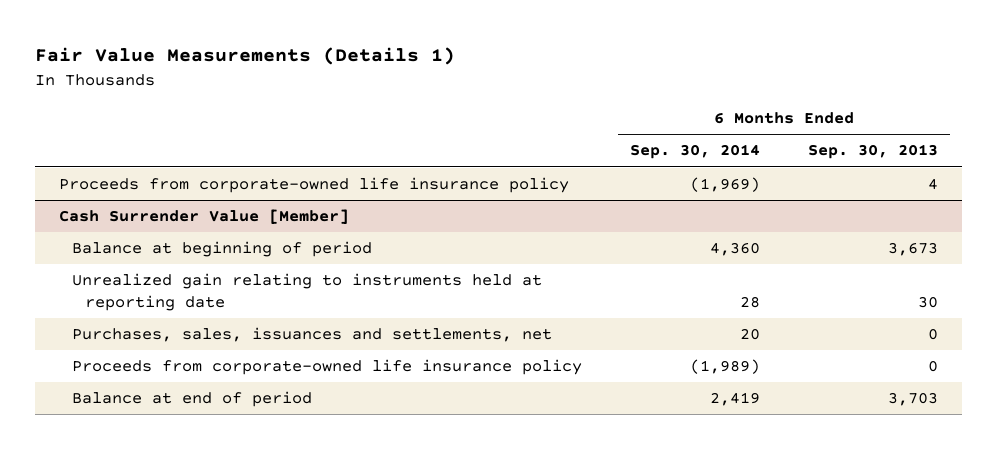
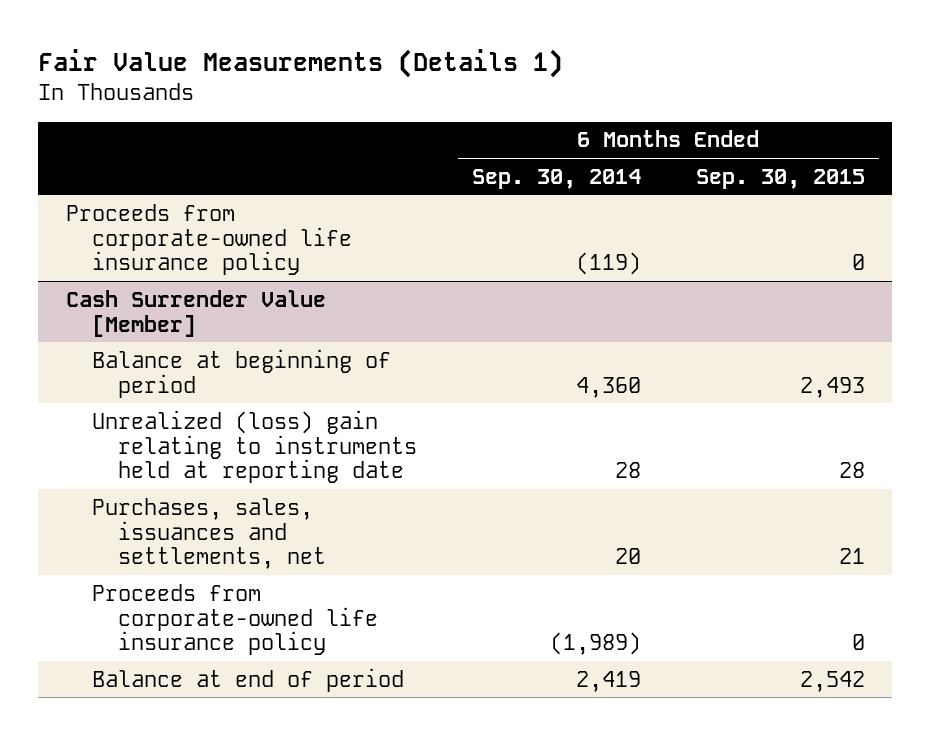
- | 6 Months Ended Sep. 30, 2014 | 6 Months Ended Sep. 30, 2013
+ | 6 Months Ended Sep. 30, 2014 | 6 Months Ended Sep. 30, 2015
- Proceeds from corporate-owned life insurance policy | (1,969) | 4
+ Proceeds from corporate-owned life insurance policy | (119) | 0
@ Cash Surrender Value [Member]
- Unrealized gain relating to instruments held at reporting date | 28 | 30
+ Unrealized (loss) gain relating to instruments held at reporting date | 28 | 28

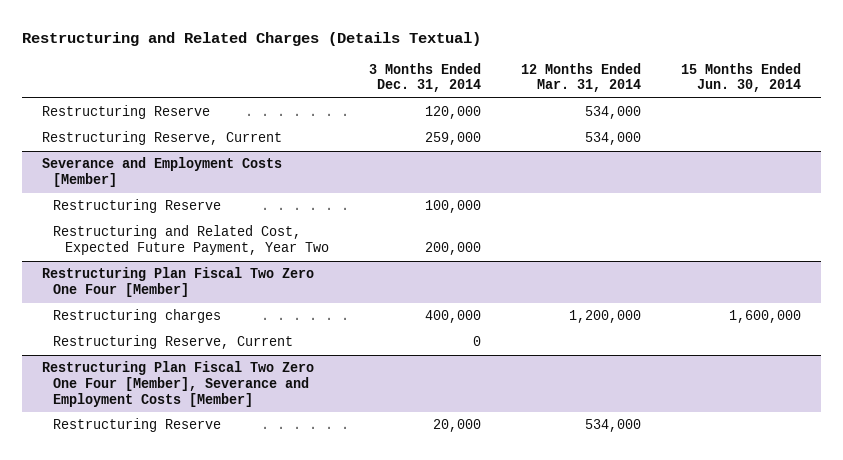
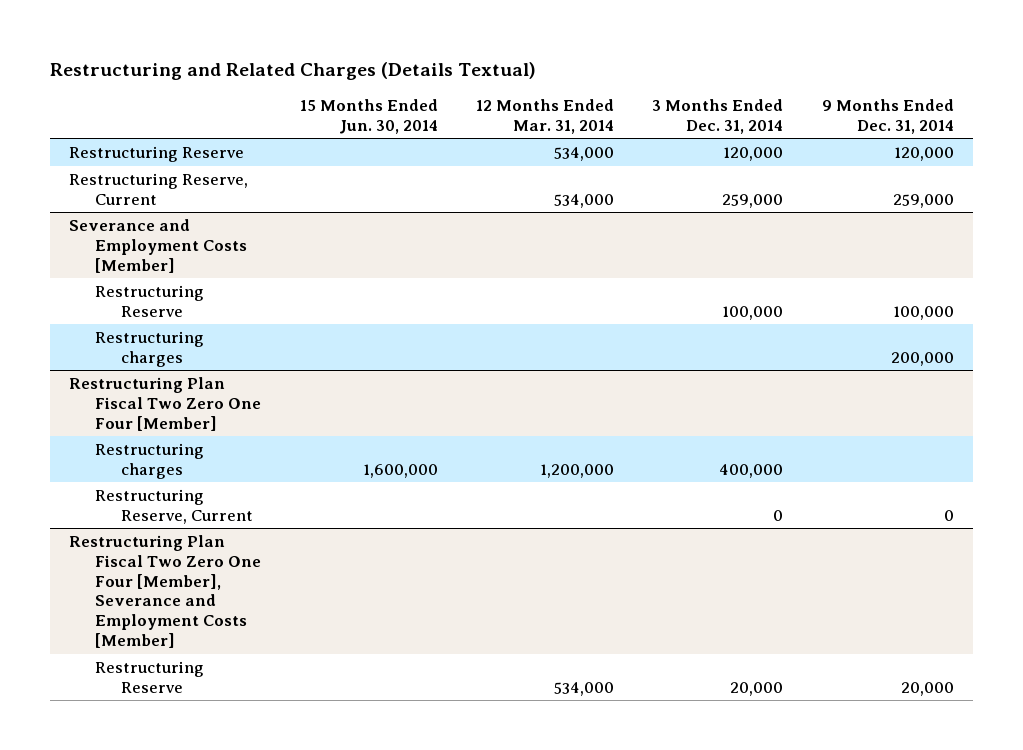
- | 3 Months Ended Dec. 31, 2014 | 12 Months Ended Mar. 31, 2014 | 15 Months Ended Jun. 30, 2014
+ | 15 Months Ended Jun. 30, 2014 | 12 Months Ended Mar. 31, 2014 | 3 Months Ended Dec. 31, 2014 | 9 Months Ended Dec. 31, 2014
@ Severance and Employment Costs [Member]
- Restructuring and Related Cost, Expected Future Payment, Year Two | 200,000 | |
+ Restructuring charges | | | | 200,000

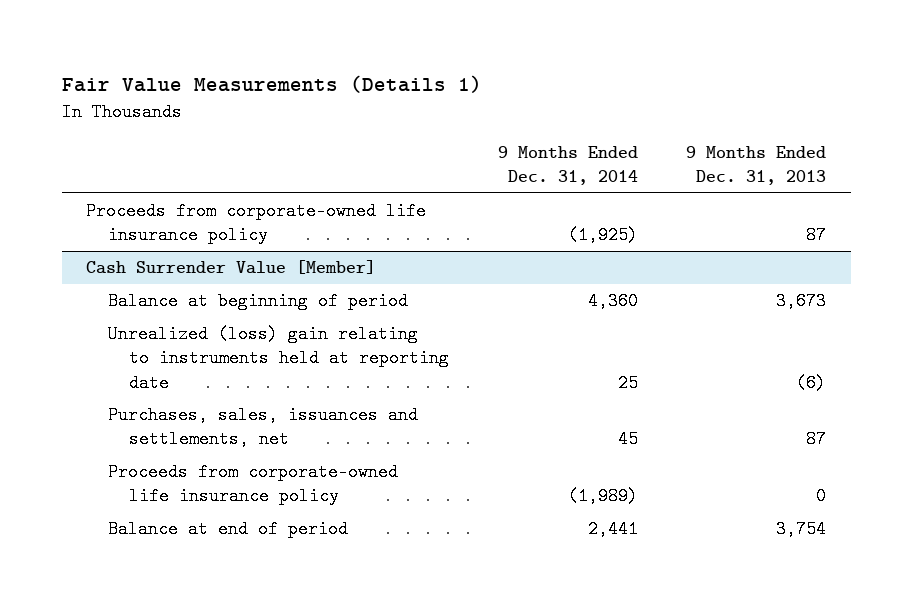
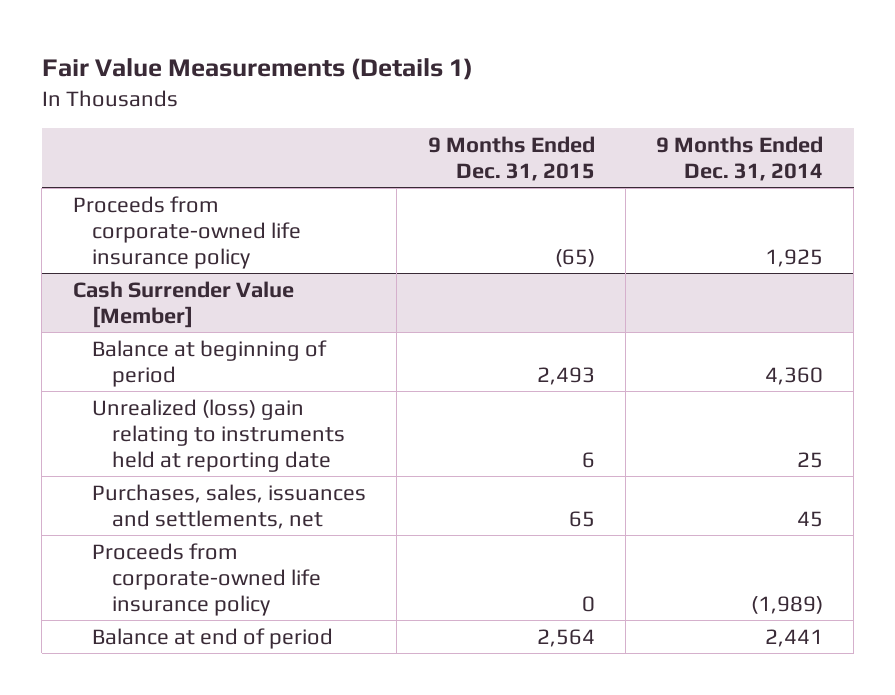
- | 9 Months Ended Dec. 31, 2014 | 9 Months Ended Dec. 31, 2013
+ | 9 Months Ended Dec. 31, 2015 | 9 Months Ended Dec. 31, 2014
- Proceeds from corporate-owned life insurance policy | (1,925) | 87
+ Proceeds from corporate-owned life insurance policy | (65) | 1,925

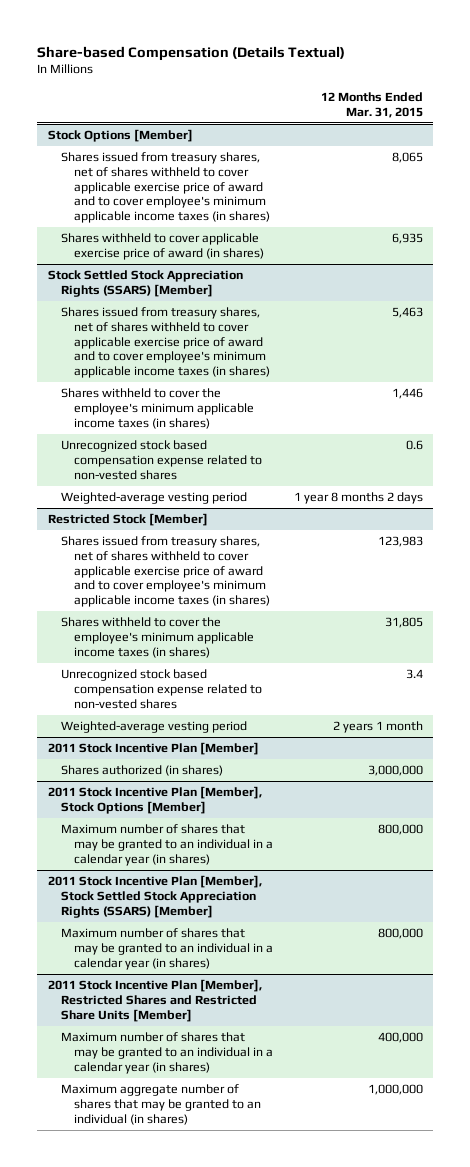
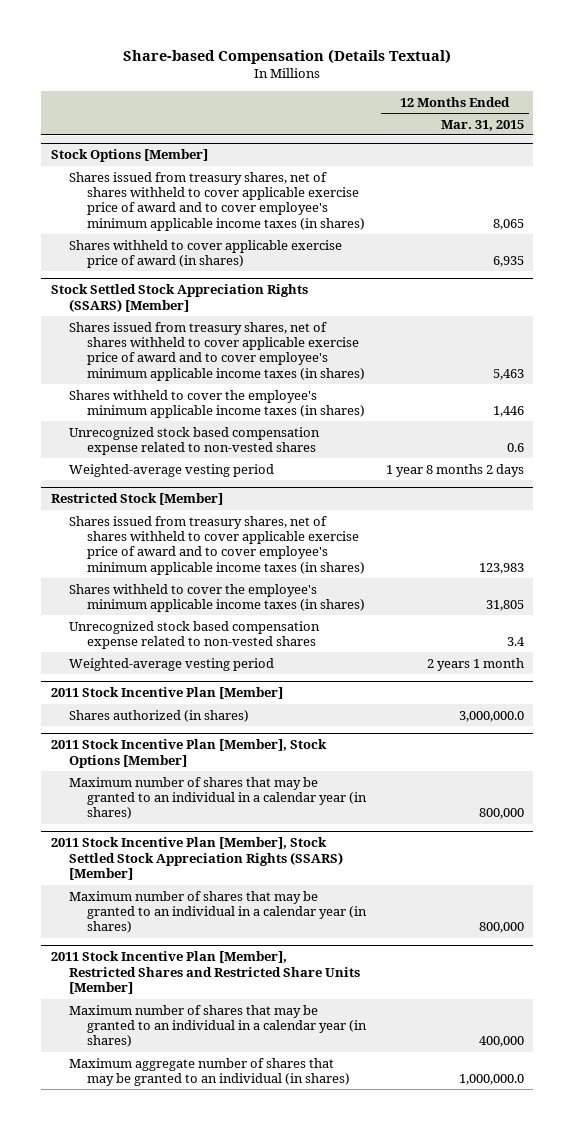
@ 2011 Stock Incentive Plan [Member]
- Shares authorized (in shares) | 3,000,000
+ Shares authorized (in shares) | 3,000,000.0
@ 2011 Stock Incentive Plan [Member], Restricted Shares and Restricted Share Units [Member]
- Maximum aggregate number of shares that may be granted to an individual (in shares) | 1,000,000
+ Maximum aggregate number of shares that may be granted to an individual (in shares) | 1,000,000.0

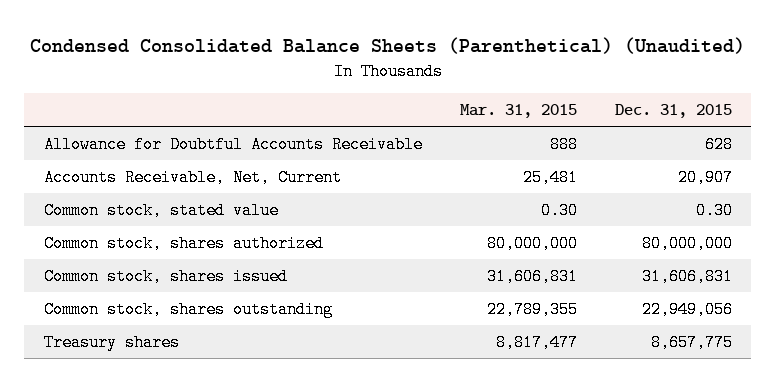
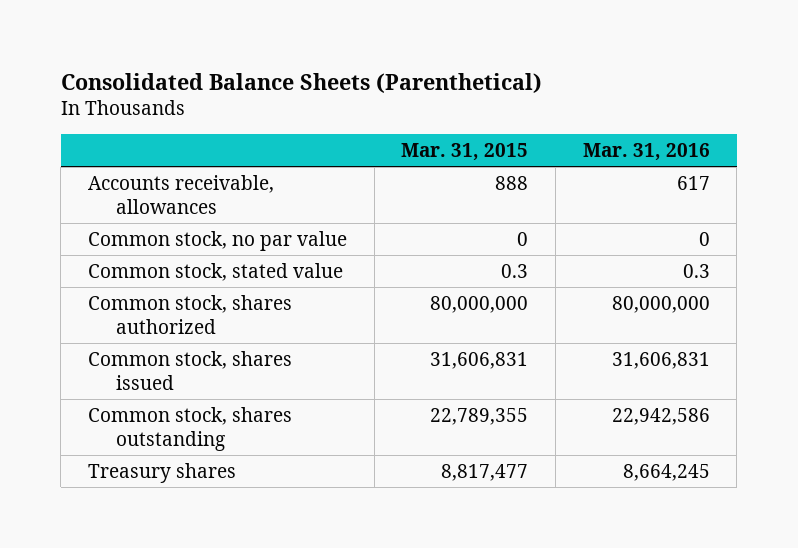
- Condensed Consolidated Balance Sheets (Parenthetical) (Unaudited)
+ Consolidated Balance Sheets (Parenthetical)
- | Mar. 31, 2015 | Dec. 31, 2015
+ | Mar. 31, 2015 | Mar. 31, 2016
- Allowance for Doubtful Accounts Receivable | 888 | 628
- Accounts Receivable, Net, Current | 25,481 | 20,907
- Common stock, stated value | 0.30 | 0.30
+ Accounts receivable, allowances | 888 | 617
+ Common stock, no par value | 0 | 0
+ Common stock, stated value | 0.3 | 0.3

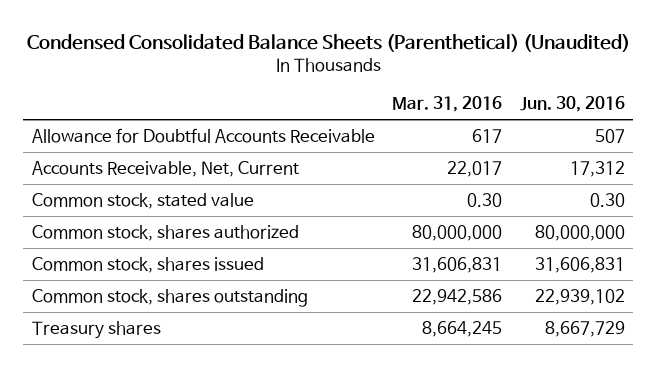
- Consolidated Balance Sheets (Parenthetical)
+ Condensed Consolidated Balance Sheets (Parenthetical) (Unaudited)
- | Mar. 31, 2015 | Mar. 31, 2016
+ | Mar. 31, 2016 | Jun. 30, 2016
- Accounts receivable, allowances | 888 | 617
- Common stock, no par value | 0 | 0
- Common stock, stated value | 0.3 | 0.3
+ Allowance for Doubtful Accounts Receivable | 617 | 507
+ Accounts Receivable, Net, Current | 22,017 | 17,312
+ Common stock, stated value | 0.30 | 0.30

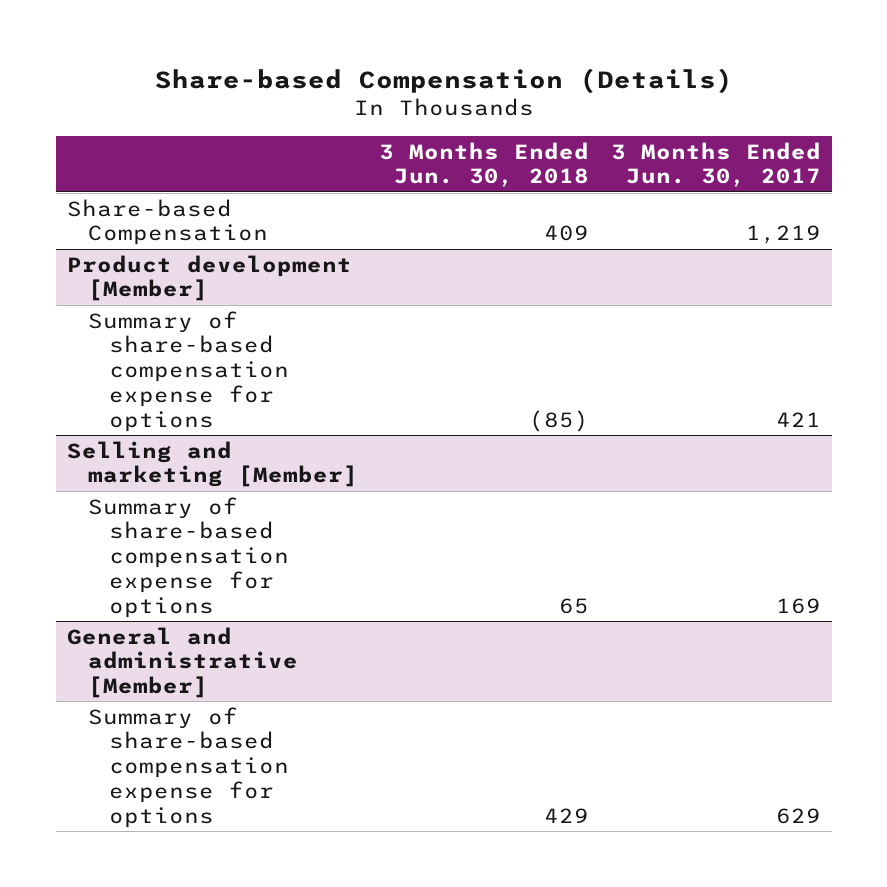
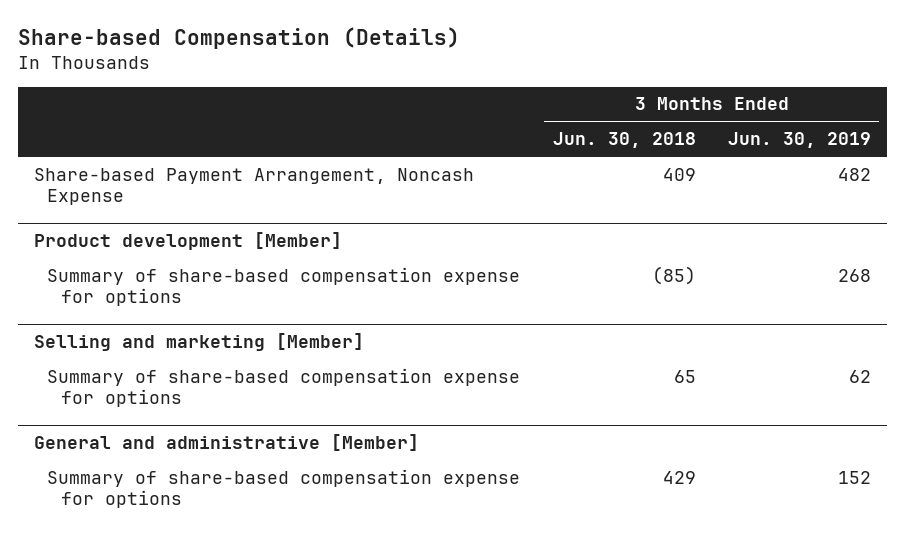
- | 3 Months Ended Jun. 30, 2018 | 3 Months Ended Jun. 30, 2017
+ | 3 Months Ended Jun. 30, 2018 | 3 Months Ended Jun. 30, 2019
- Share-based Compensation | 409 | 1,219
+ Share-based Payment Arrangement, Noncash Expense | 409 | 482

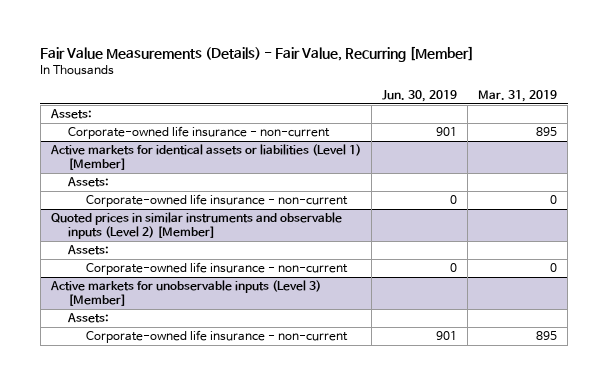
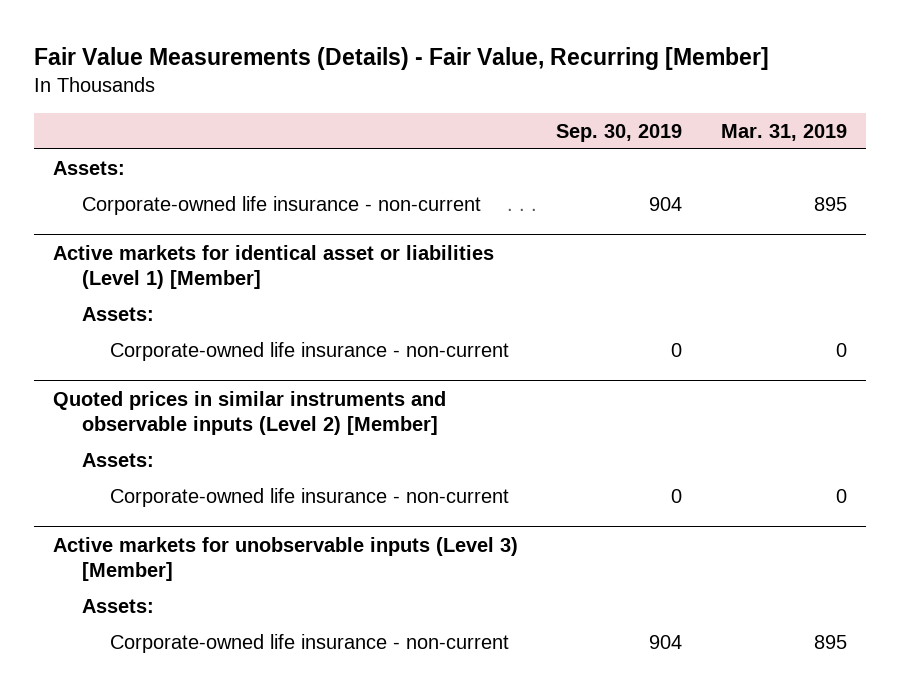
- | Jun. 30, 2019 | Mar. 31, 2019
+ | Sep. 30, 2019 | Mar. 31, 2019
- Active markets for identical assets or liabilities (Level 1) [Member]
+ Active markets for identical asset or liabilities (Level 1) [Member]

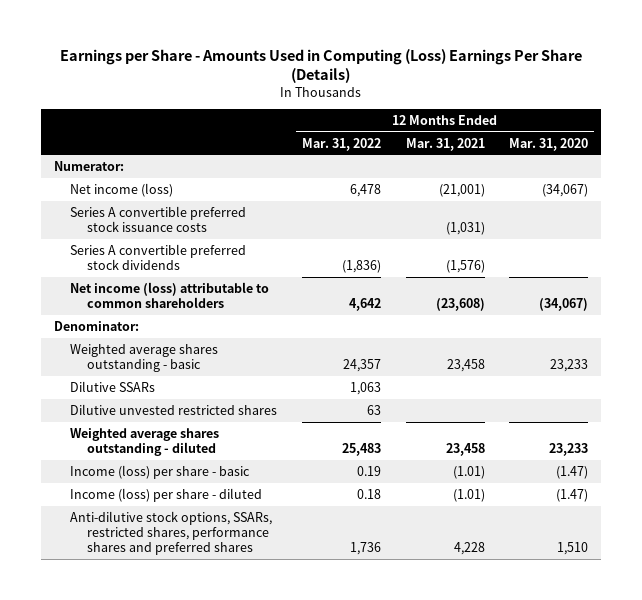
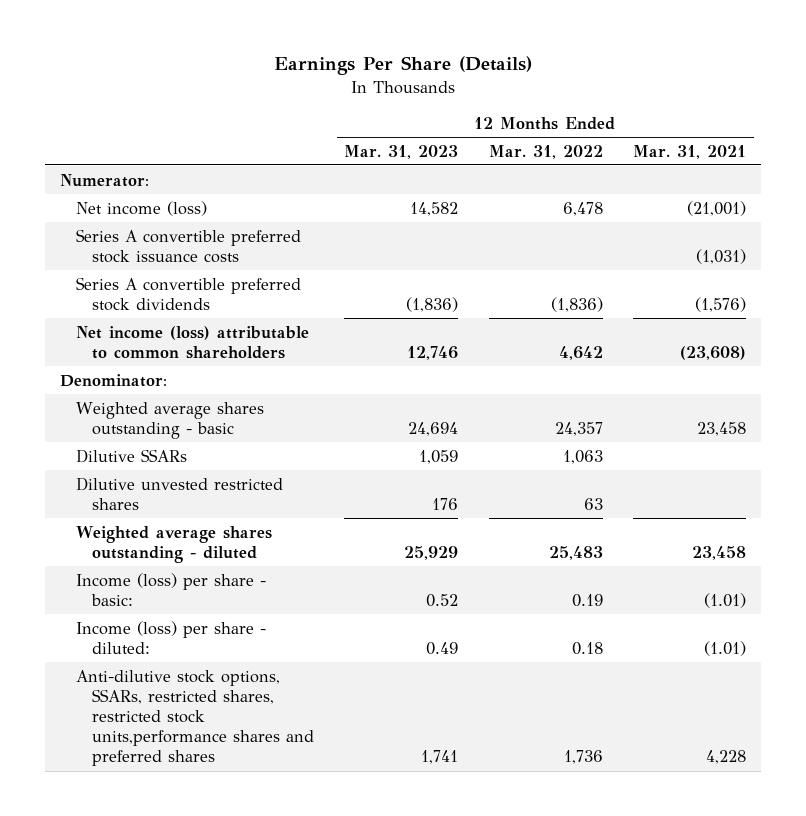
- Earnings per Share - Amounts Used in Computing (Loss) Earnings Per Share (Details)
+ Earnings Per Share (Details)
- | 12 Months Ended Mar. 31, 2022 | 12 Months Ended Mar. 31, 2021 | 12 Months Ended Mar. 31, 2020
+ | 12 Months Ended Mar. 31, 2023 | 12 Months Ended Mar. 31, 2022 | 12 Months Ended Mar. 31, 2021
- Income (loss) per share - basic | 0.19 | (1.01) | (1.47)
- Income (loss) per share - diluted | 0.18 | (1.01) | (1.47)
- Anti-dilutive stock options, SSARs, restricted shares, performance shares and preferred shares | 1,736 | 4,228 | 1,510
+ Income (loss) per share - basic: | 0.52 | 0.19 | (1.01)
+ Income (loss) per share - diluted: | 0.49 | 0.18 | (1.01)
+ Anti-dilutive stock options, SSARs, restricted shares, restricted stock units,performance shares and preferred shares | 1,741 | 1,736 | 4,228

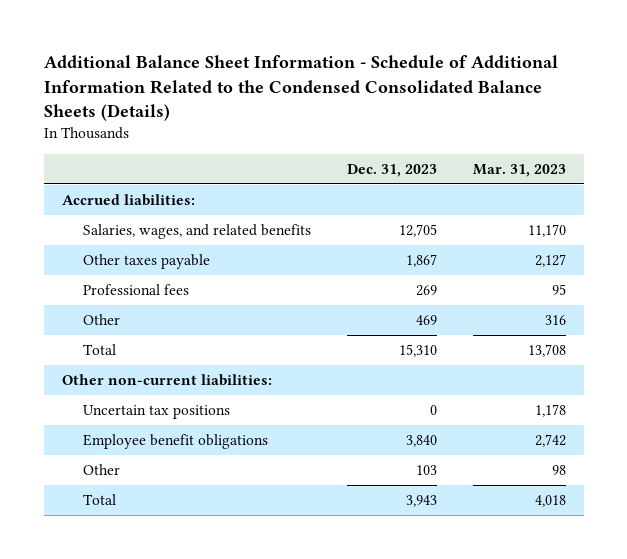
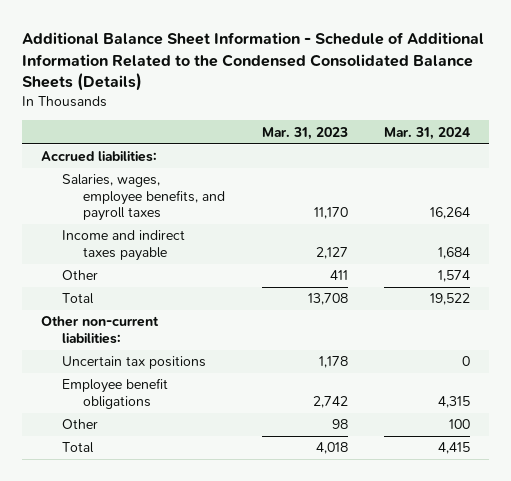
- | Dec. 31, 2023 | Mar. 31, 2023
+ | Mar. 31, 2023 | Mar. 31, 2024
- Salaries, wages, and related benefits | 12,705 | 11,170
- Other taxes payable | 1,867 | 2,127
- Professional fees | 269 | 95
- Other | 469 | 316
+ Salaries, wages, employee benefits, and payroll taxes | 11,170 | 16,264
+ Income and indirect taxes payable | 2,127 | 1,684
+ Other | 411 | 1,574

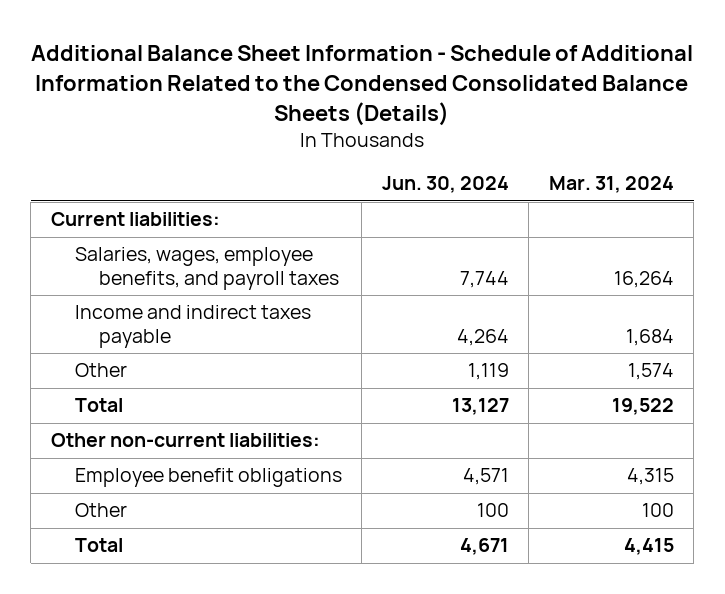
- | Mar. 31, 2023 | Mar. 31, 2024
+ | Jun. 30, 2024 | Mar. 31, 2024
- Accrued liabilities:
+ Current liabilities:
- Uncertain tax positions | 1,178 | 0

